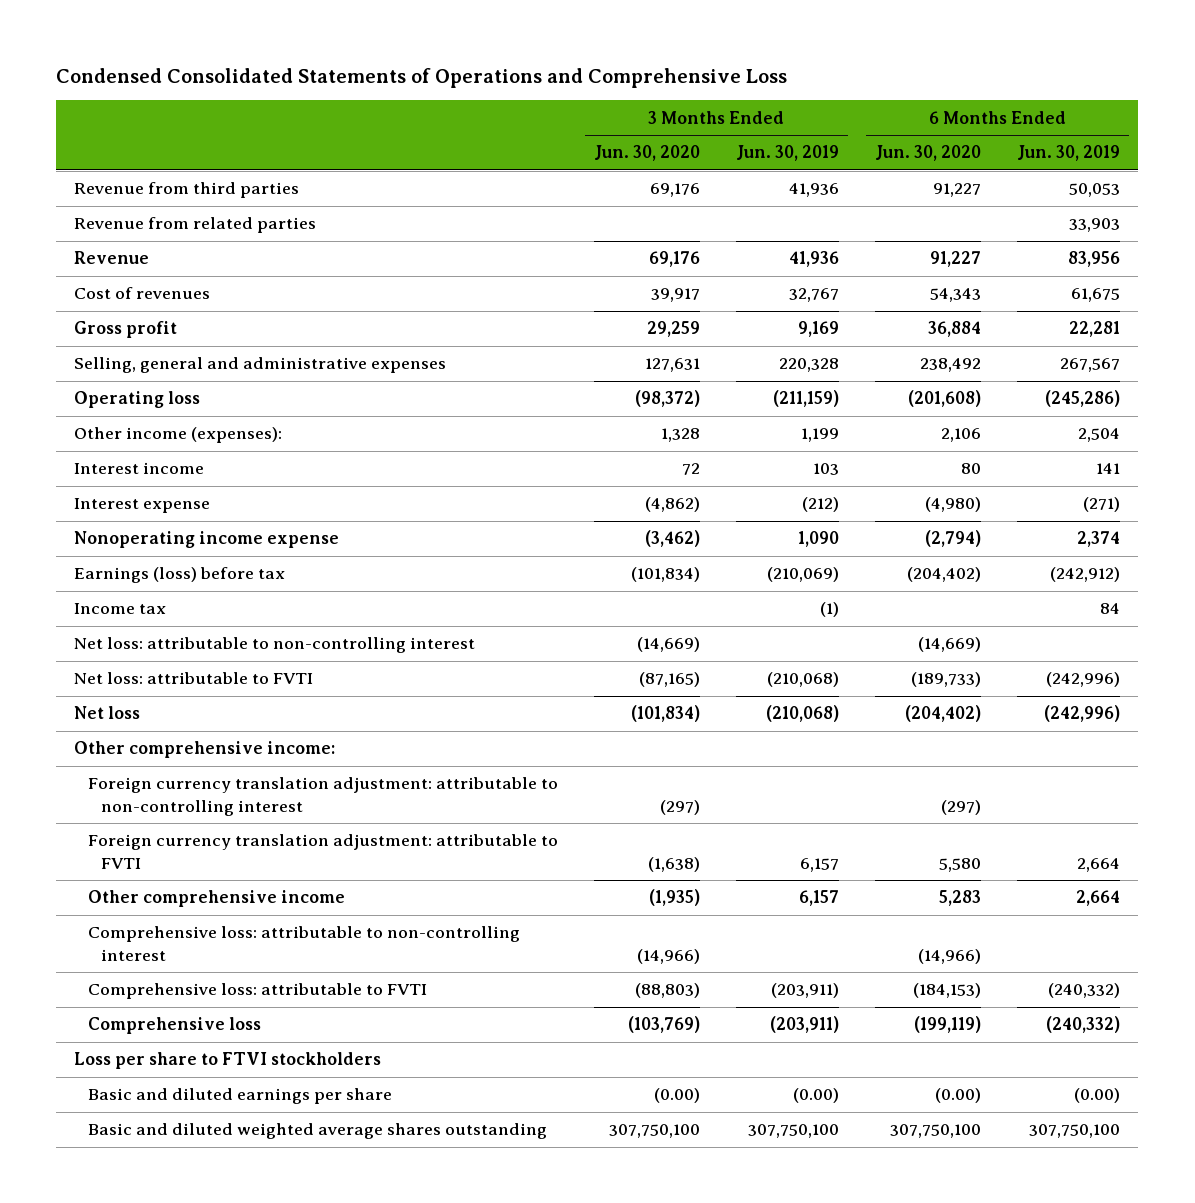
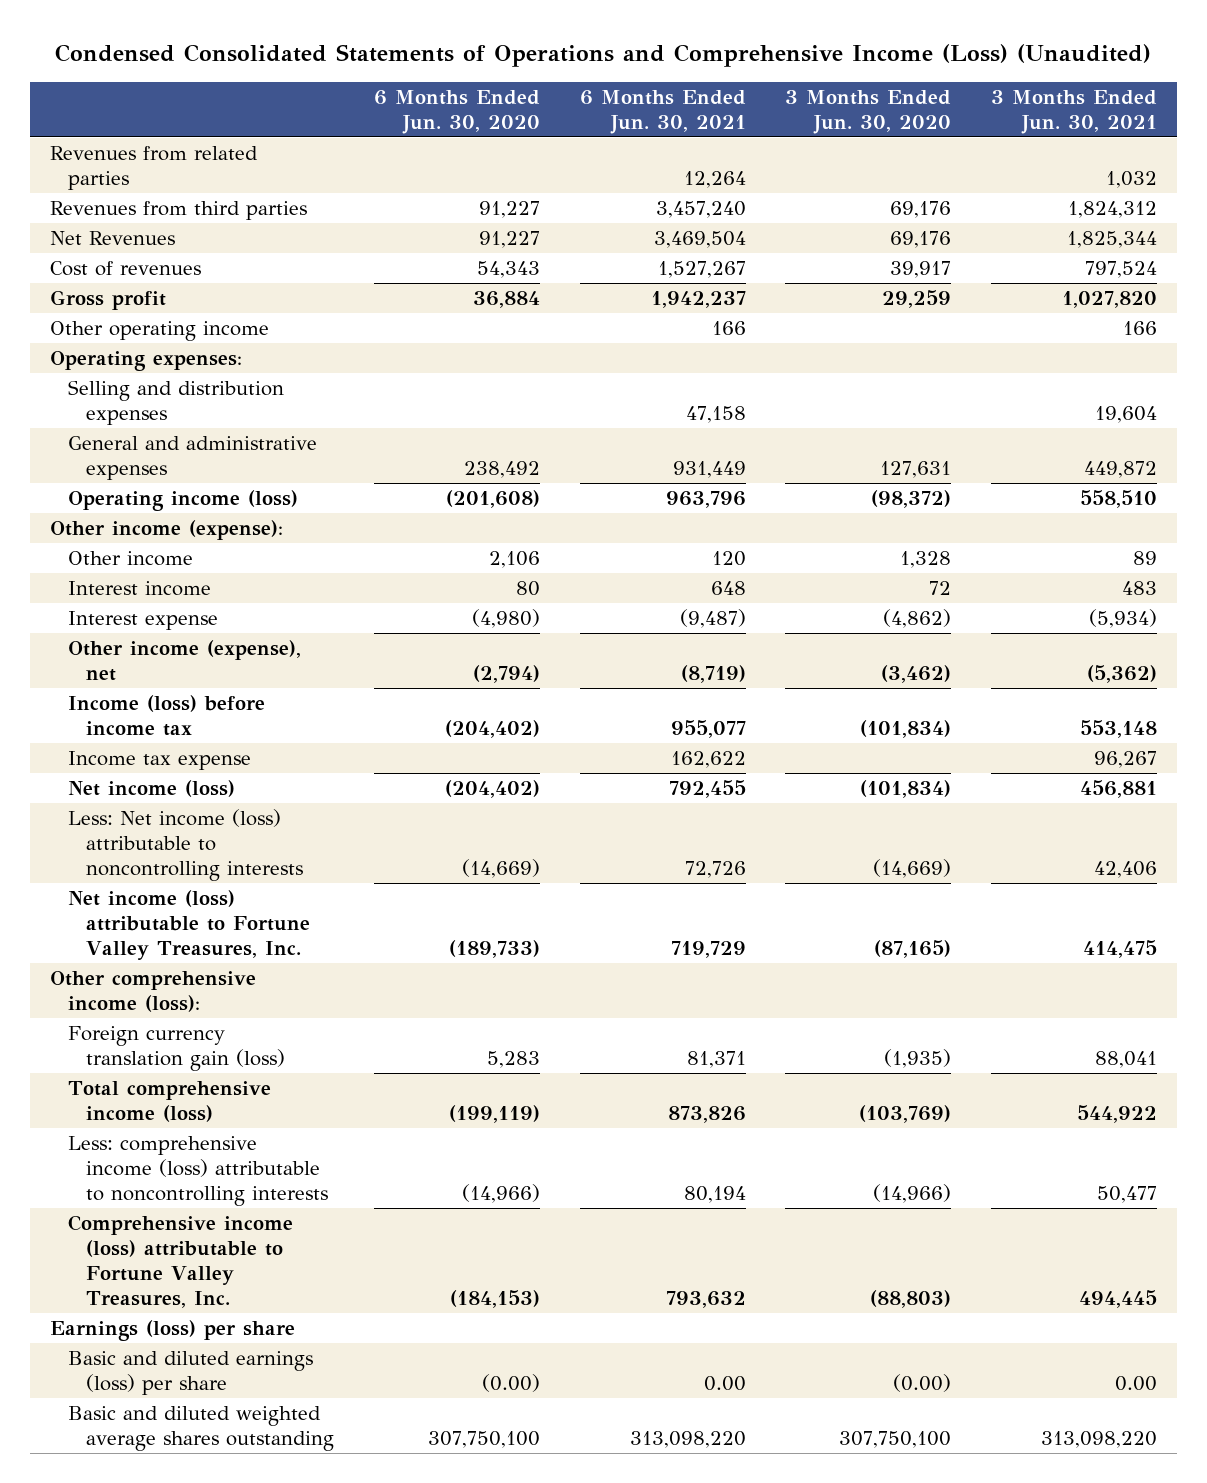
- Condensed Consolidated Statements of Operations and Comprehensive Loss
+ Condensed Consolidated Statements of Operations and Comprehensive Income (Loss) (Unaudited)
- | 3 Months Ended Jun. 30, 2020 | 3 Months Ended Jun. 30, 2019 | 6 Months Ended Jun. 30, 2020 | 6 Months Ended Jun. 30, 2019
+ | 6 Months Ended Jun. 30, 2020 | 6 Months Ended Jun. 30, 2021 | 3 Months Ended Jun. 30, 2020 | 3 Months Ended Jun. 30, 2021
- Revenue from third parties | 69,176 | 41,936 | 91,227 | 50,053
- Revenue from related parties | | | | 33,903
- Revenue | 69,176 | 41,936 | 91,227 | 83,956
+ Revenues from related parties | | 12,264 | | 1,032
+ Revenues from third parties | 91,227 | 3,457,240 | 69,176 | 1,824,312
+ Net Revenues | 91,227 | 3,469,504 | 69,176 | 1,825,344
- Selling, general and administrative expenses | 127,631 | 220,328 | 238,492 | 267,567
- Operating loss | (98,372) | (211,159) | (201,608) | (245,286)
- Other income (expenses): | 1,328 | 1,199 | 2,106 | 2,504
+ Other operating income | | 166 | | 166
+ Operating expenses:
+ Selling and distribution expenses | | 47,158 | | 19,604
+ General and administrative expenses | 238,492 | 931,449 | 127,631 | 449,872
+ Operating income (loss) | (201,608) | 963,796 | (98,372) | 558,510
+ Other income (expense):
+ Other income | 2,106 | 120 | 1,328 | 89
- Nonoperating income expense | (3,462) | 1,090 | (2,794) | 2,374
- Earnings (loss) before tax | (101,834) | (210,069) | (204,402) | (242,912)
- Income tax | | (1) | | 84
- Net loss: attributable to non-controlling interest | (14,669) | | (14,669) |
- Net loss: attributable to FVTI | (87,165) | (210,068) | (189,733) | (242,996)
- Net loss | (101,834) | (210,068) | (204,402) | (242,996)
- Other comprehensive income:
- Foreign currency translation adjustment: attributable to non-controlling interest | (297) | | (297) |
- Foreign currency translation adjustment: attributable to FVTI | (1,638) | 6,157 | 5,580 | 2,664
- Other comprehensive income | (1,935) | 6,157 | 5,283 | 2,664
- Comprehensive loss: attributable to non-controlling interest | (14,966) | | (14,966) |
- Comprehensive loss: attributable to FVTI | (88,803) | (203,911) | (184,153) | (240,332)
- Comprehensive loss | (103,769) | (203,911) | (199,119) | (240,332)
- Loss per share to FTVI stockholders
- Basic and diluted earnings per share | (0.00) | (0.00) | (0.00) | (0.00)
+ Other income (expense), net | (2,794) | (8,719) | (3,462) | (5,362)
+ Income (loss) before income tax | (204,402) | 955,077 | (101,834) | 553,148
+ Income tax expense | | 162,622 | | 96,267
+ Net income (loss) | (204,402) | 792,455 | (101,834) | 456,881
+ Less: Net income (loss) attributable to noncontrolling interests | (14,669) | 72,726 | (14,669) | 42,406
+ Net income (loss) attributable to Fortune Valley Treasures, Inc. | (189,733) | 719,729 | (87,165) | 414,475
+ Other comprehensive income (loss):
+ Foreign currency translation gain (loss) | 5,283 | 81,371 | (1,935) | 88,041
+ Total comprehensive income (loss) | (199,119) | 873,826 | (103,769) | 544,922
+ Less: comprehensive income (loss) attributable to noncontrolling interests | (14,966) | 80,194 | (14,966) | 50,477
+ Comprehensive income (loss) attributable to Fortune Valley Treasures, Inc. | (184,153) | 793,632 | (88,803) | 494,445
+ Earnings (loss) per share
+ Basic and diluted earnings (loss) per share | (0.00) | 0.00 | (0.00) | 0.00

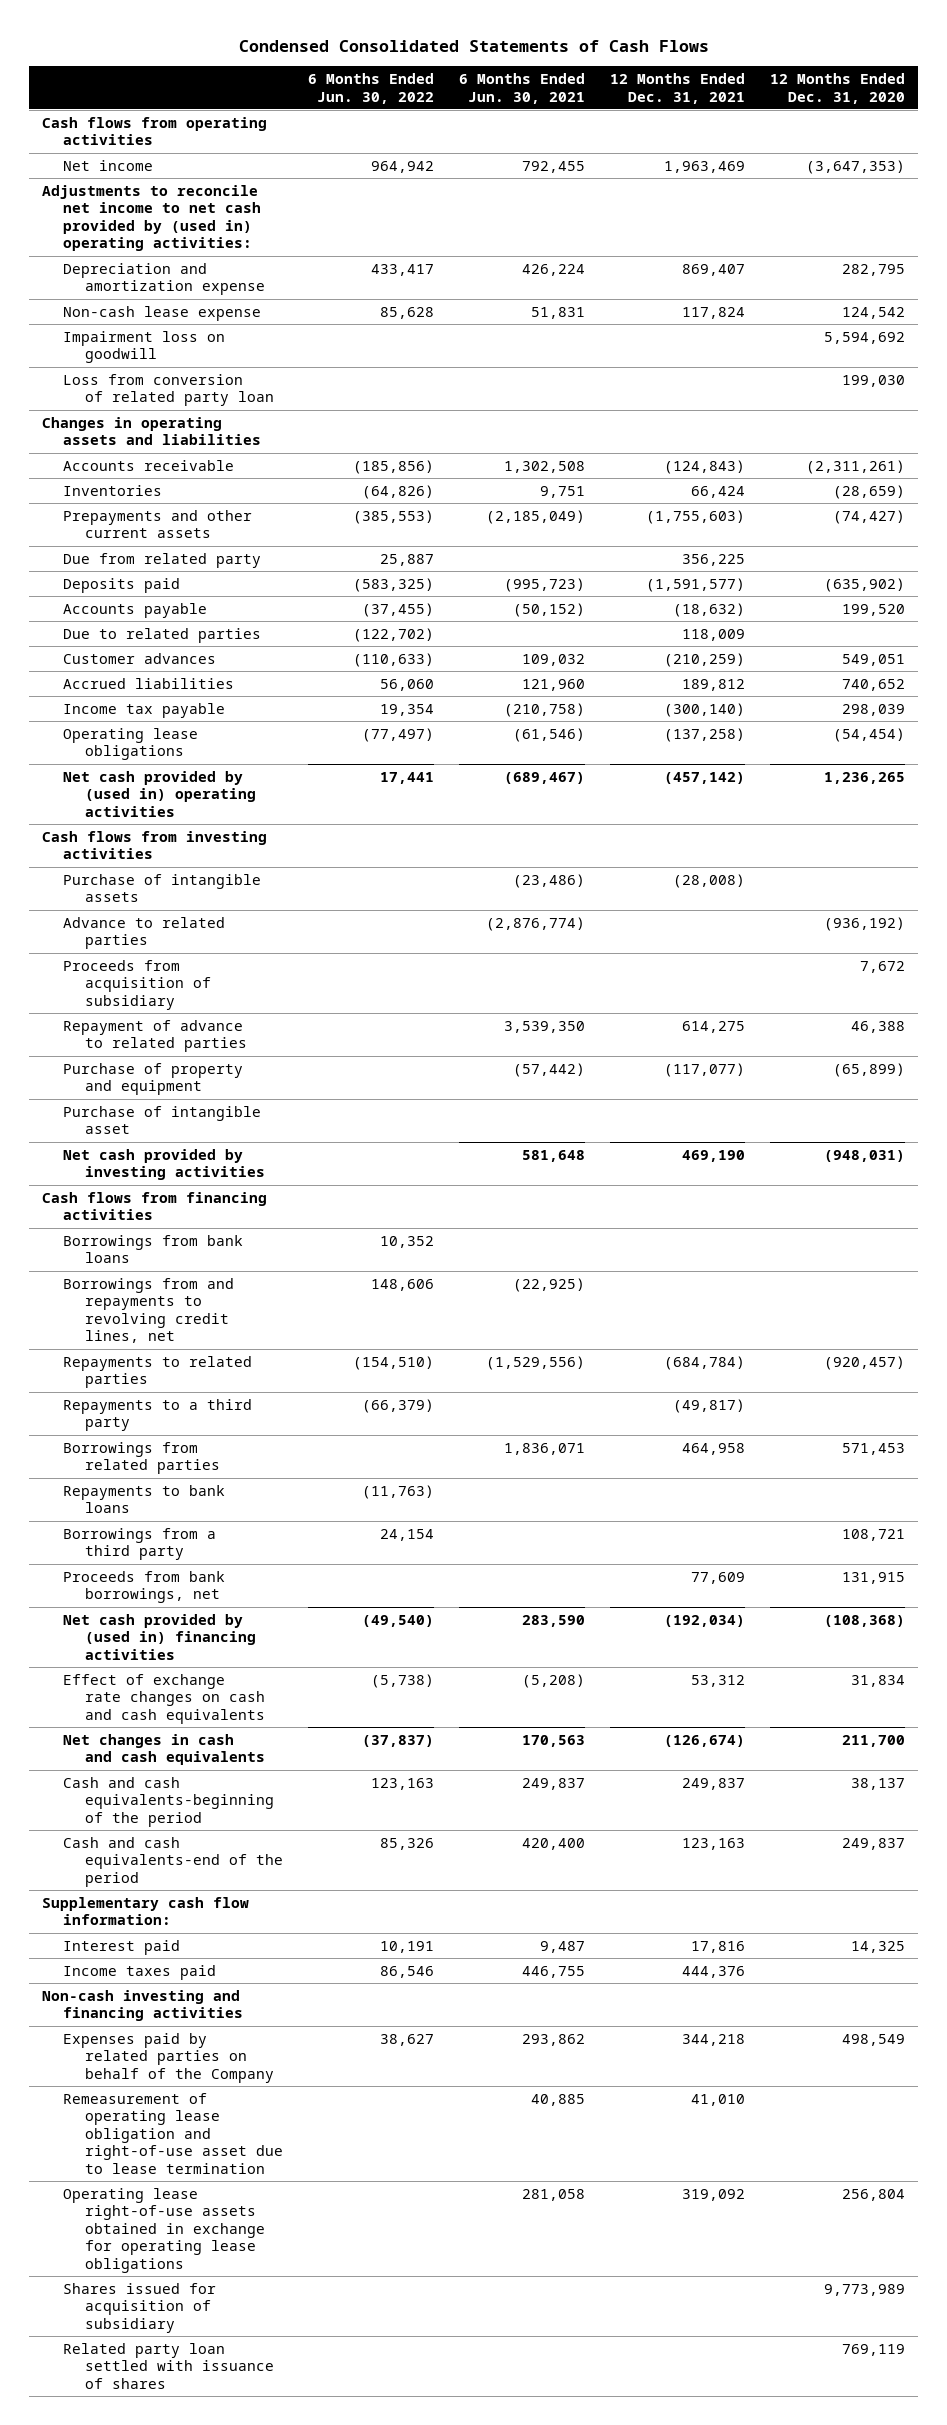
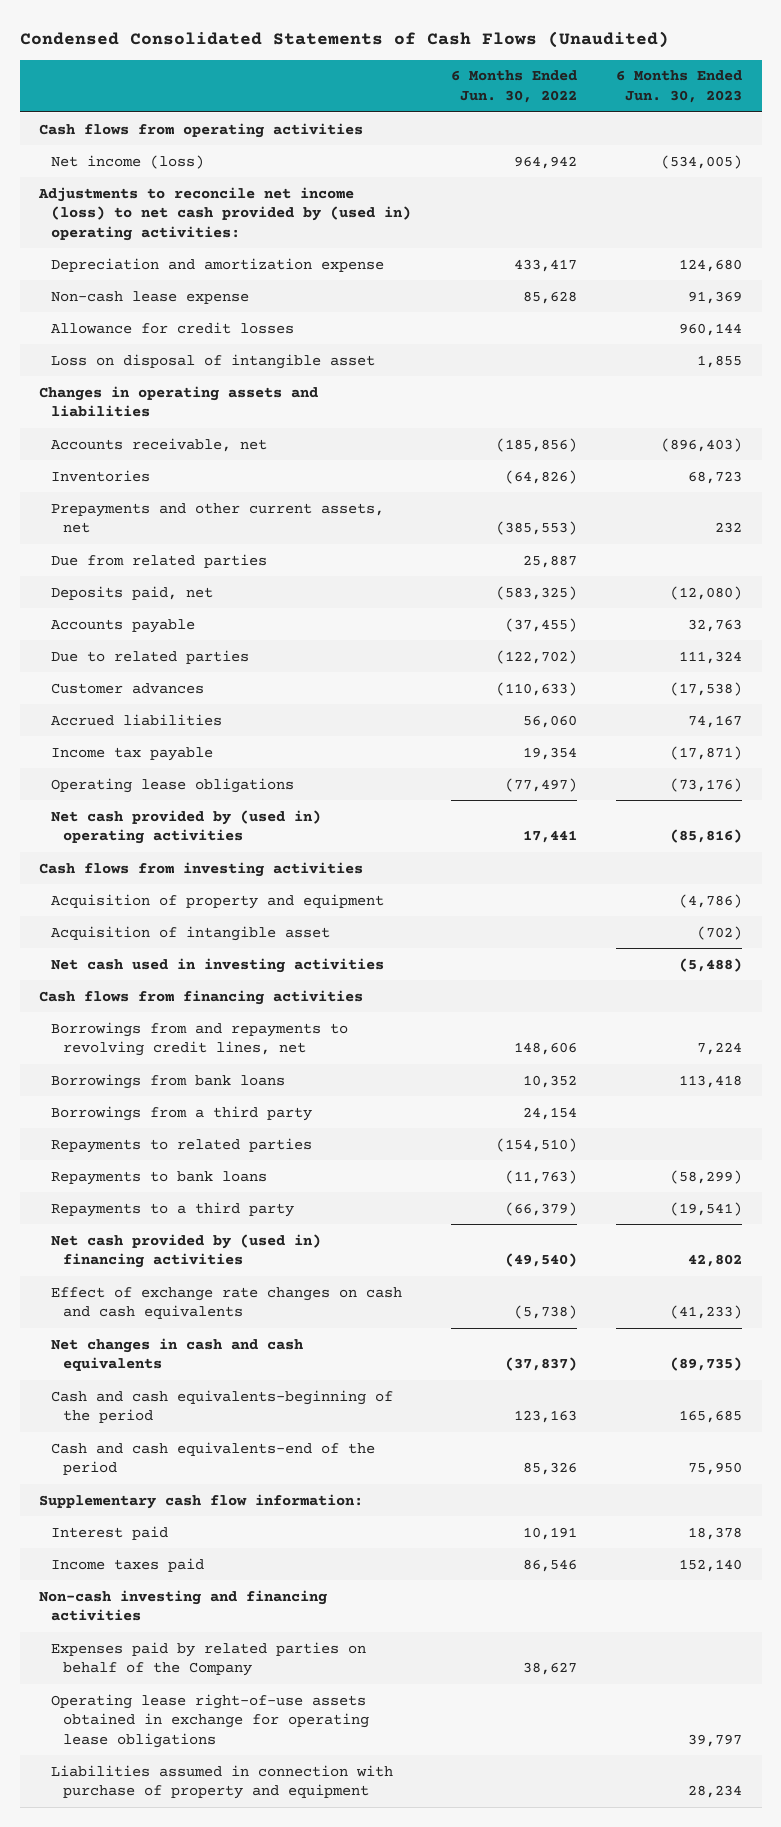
- Condensed Consolidated Statements of Cash Flows
+ Condensed Consolidated Statements of Cash Flows (Unaudited)
- | 6 Months Ended Jun. 30, 2022 | 6 Months Ended Jun. 30, 2021 | 12 Months Ended Dec. 31, 2021 | 12 Months Ended Dec. 31, 2020
+ | 6 Months Ended Jun. 30, 2022 | 6 Months Ended Jun. 30, 2023
- Net income | 964,942 | 792,455 | 1,963,469 | (3,647,353)
- Adjustments to reconcile net income to net cash provided by (used in) operating activities:
+ Net income (loss) | 964,942 | (534,005)
+ Adjustments to reconcile net income (loss) to net cash provided by (used in) operating activities:
- Impairment loss on goodwill | | | | 5,594,692
- Loss from conversion of related party loan | | | | 199,030
+ Allowance for credit losses | | 960,144
+ Loss on disposal of intangible asset | | 1,855
- Accounts receivable | (185,856) | 1,302,508 | (124,843) | (2,311,261)
+ Accounts receivable, net | (185,856) | (896,403)
- Prepayments and other current assets | (385,553) | (2,185,049) | (1,755,603) | (74,427)
- Due from related party | 25,887 | | 356,225 |
- Deposits paid | (583,325) | (995,723) | (1,591,577) | (635,902)
+ Prepayments and other current assets, net | (385,553) | 232
+ Due from related parties | 25,887 |
+ Deposits paid, net | (583,325) | (12,080)
- Purchase of intangible assets | | (23,486) | (28,008) |
- Advance to related parties | | (2,876,774) | | (936,192)
- Proceeds from acquisition of subsidiary | | | | 7,672
- Repayment of advance to related parties | | 3,539,350 | 614,275 | 46,388
- Purchase of property and equipment | | (57,442) | (117,077) | (65,899)
- Purchase of intangible asset
- Net cash provided by investing activities | | 581,648 | 469,190 | (948,031)
+ Acquisition of property and equipment | | (4,786)
+ Acquisition of intangible asset | | (702)
+ Net cash used in investing activities | | (5,488)
moved down: Borrowings from bank loans | 10,352 | 113,418
moved up: Borrowings from a third party | 24,154 |
- Borrowings from related parties | | 1,836,071 | 464,958 | 571,453
- Proceeds from bank borrowings, net | | | 77,609 | 131,915
moved down: Repayments to a third party | (66,379) | (19,541)
- Remeasurement of operating lease obligation and right-of-use asset due to lease termination | | 40,885 | 41,010 |
- Shares issued for acquisition of subsidiary | | | | 9,773,989
- Related party loan settled with issuance of shares | | | | 769,119
+ Liabilities assumed in connection with purchase of property and equipment | | 28,234

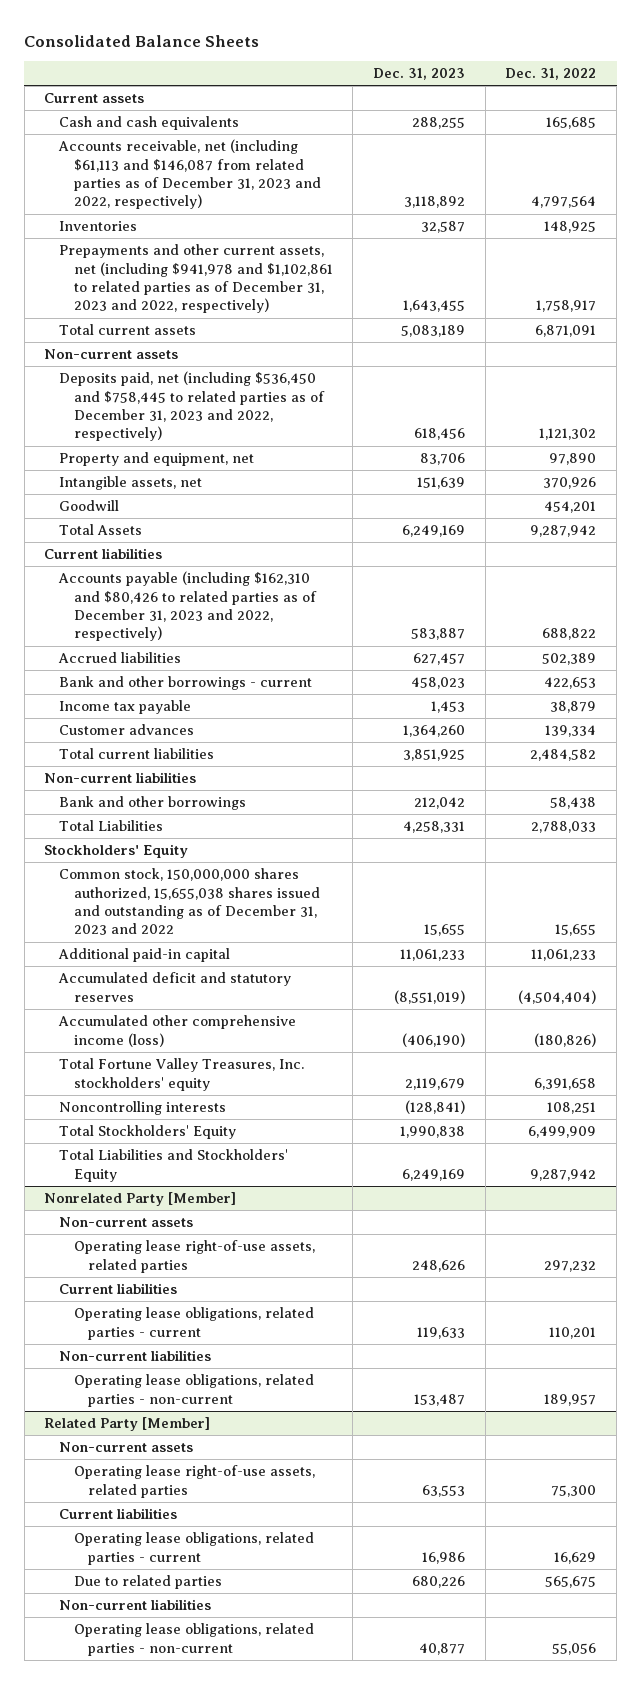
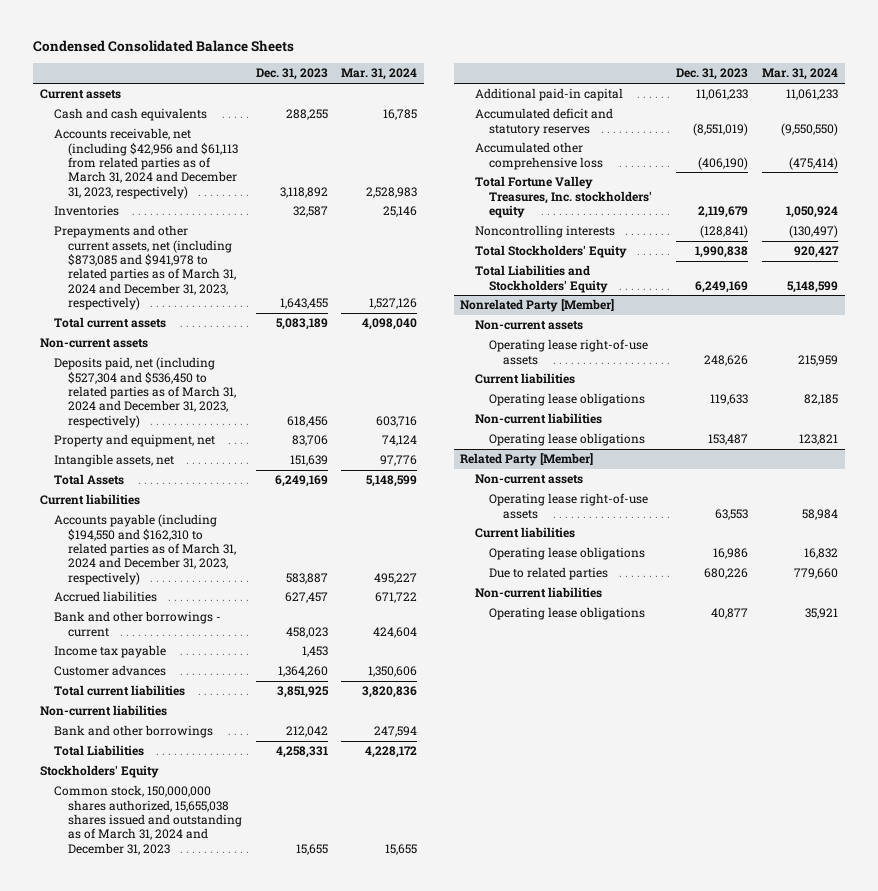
- Consolidated Balance Sheets
+ Condensed Consolidated Balance Sheets
- | Dec. 31, 2023 | Dec. 31, 2022
+ | Dec. 31, 2023 | Mar. 31, 2024
- Accounts receivable, net (including $61,113 and $146,087 from related parties as of December 31, 2023 and 2022, respectively) | 3,118,892 | 4,797,564
+ Accounts receivable, net (including $42,956 and $61,113 from related parties as of March 31, 2024 and December 31, 2023, respectively) | 3,118,892 | 2,528,983
- Prepayments and other current assets, net (including $941,978 and $1,102,861 to related parties as of December 31, 2023 and 2022, respectively) | 1,643,455 | 1,758,917
+ Prepayments and other current assets, net (including $873,085 and $941,978 to related parties as of March 31, 2024 and December 31, 2023, respectively) | 1,643,455 | 1,527,126
- Deposits paid, net (including $536,450 and $758,445 to related parties as of December 31, 2023 and 2022, respectively) | 618,456 | 1,121,302
+ Deposits paid, net (including $527,304 and $536,450 to related parties as of March 31, 2024 and December 31, 2023, respectively) | 618,456 | 603,716
- Goodwill | | 454,201
- Accounts payable (including $162,310 and $80,426 to related parties as of December 31, 2023 and 2022, respectively) | 583,887 | 688,822
+ Accounts payable (including $194,550 and $162,310 to related parties as of March 31, 2024 and December 31, 2023, respectively) | 583,887 | 495,227
- Common stock, 150,000,000 shares authorized, 15,655,038 shares issued and outstanding as of December 31, 2023 and 2022 | 15,655 | 15,655
+ Common stock, 150,000,000 shares authorized, 15,655,038 shares issued and outstanding as of March 31, 2024 and December 31, 2023 | 15,655 | 15,655
- Accumulated other comprehensive income (loss) | (406,190) | (180,826)
+ Accumulated other comprehensive loss | (406,190) | (475,414)
@ Nonrelated Party [Member]
- Operating lease right-of-use assets, related parties | 248,626 | 297,232
+ Operating lease right-of-use assets | 248,626 | 215,959
- Operating lease obligations, related parties - current | 119,633 | 110,201
+ Operating lease obligations | 119,633 | 82,185
- Operating lease obligations, related parties - non-current | 153,487 | 189,957
+ Operating lease obligations | 153,487 | 123,821
@ Related Party [Member]
- Operating lease right-of-use assets, related parties | 63,553 | 75,300
+ Operating lease right-of-use assets | 63,553 | 58,984
- Operating lease obligations, related parties - current | 16,986 | 16,629
+ Operating lease obligations | 16,986 | 16,832
- Operating lease obligations, related parties - non-current | 40,877 | 55,056
+ Operating lease obligations | 40,877 | 35,921

